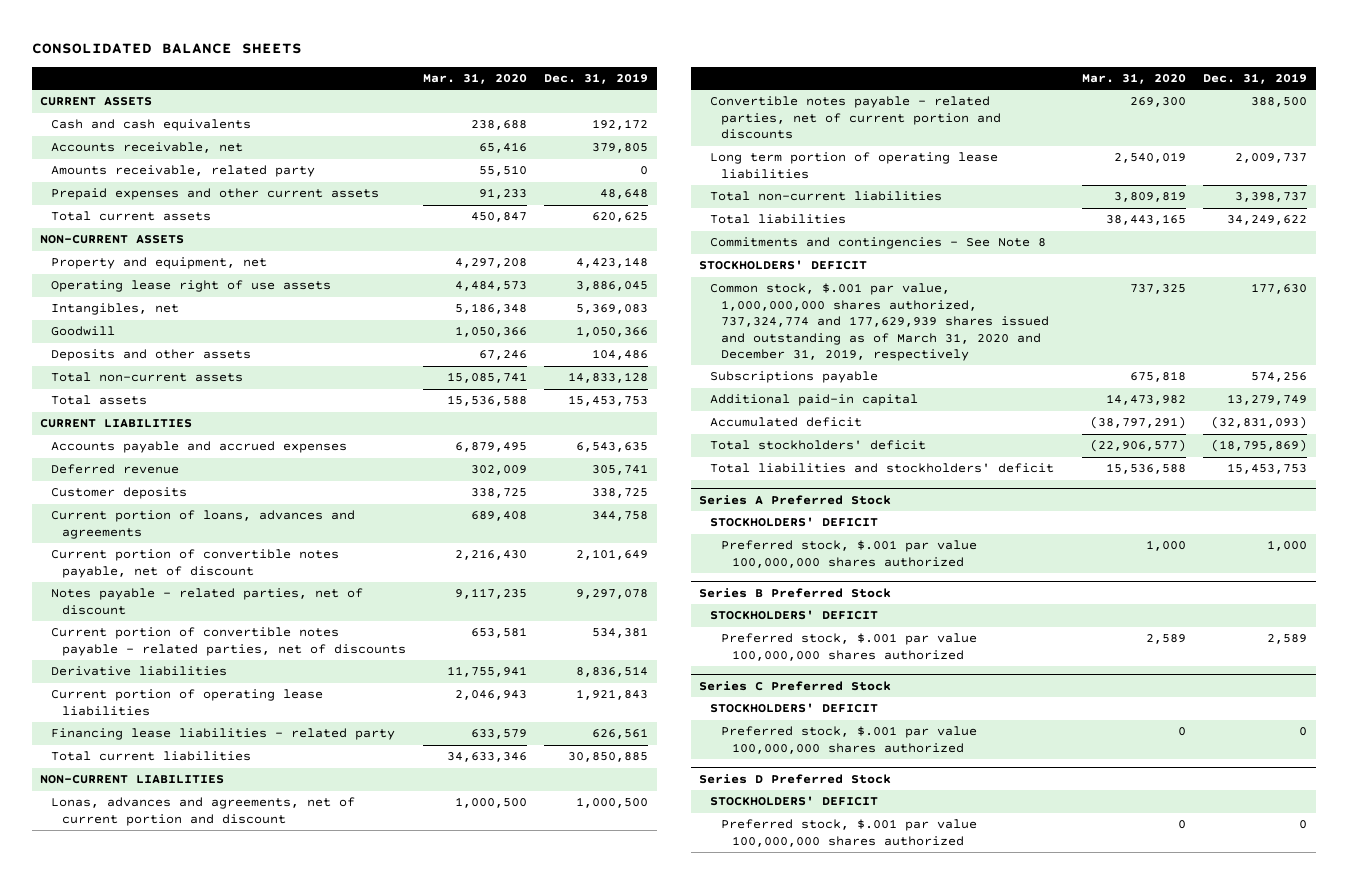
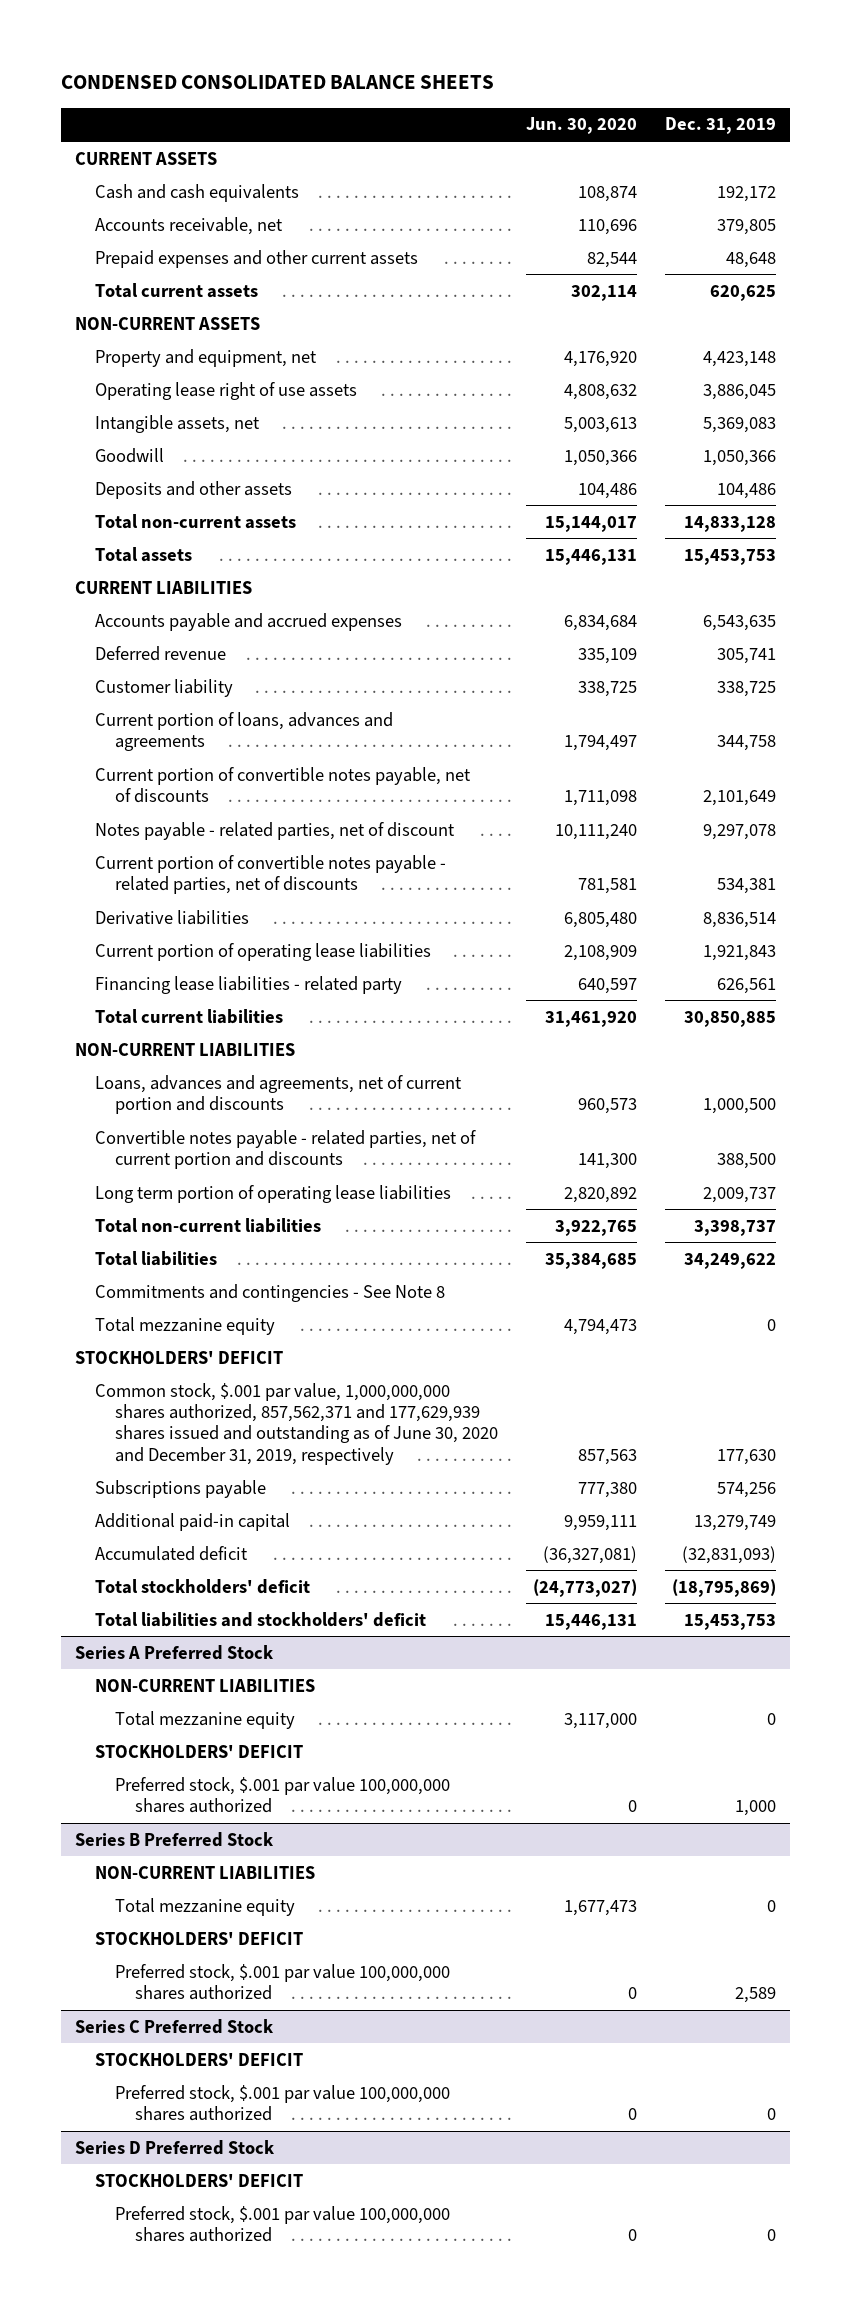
- CONSOLIDATED BALANCE SHEETS
+ CONDENSED CONSOLIDATED BALANCE SHEETS
- | Mar. 31, 2020 | Dec. 31, 2019
+ | Jun. 30, 2020 | Dec. 31, 2019
- Amounts receivable, related party | 55,510 | 0
- Intangibles, net | 5,186,348 | 5,369,083
+ Intangible assets, net | 5,003,613 | 5,369,083
- Customer deposits | 338,725 | 338,725
+ Customer liability | 338,725 | 338,725
- Current portion of convertible notes payable, net of discount | 2,216,430 | 2,101,649
+ Current portion of convertible notes payable, net of discounts | 1,711,098 | 2,101,649
- Lonas, advances and agreements, net of current portion and discount | 1,000,500 | 1,000,500
+ Loans, advances and agreements, net of current portion and discounts | 960,573 | 1,000,500
+ Total mezzanine equity | 4,794,473 | 0
- Common stock, $.001 par value, 1,000,000,000 shares authorized, 737,324,774 and 177,629,939 shares issued and outstanding as of March 31, 2020 and December 31, 2019, respectively | 737,325 | 177,630
+ Common stock, $.001 par value, 1,000,000,000 shares authorized, 857,562,371 and 177,629,939 shares issued and outstanding as of June 30, 2020 and December 31, 2019, respectively | 857,563 | 177,630
@ Series A Preferred Stock
+ NON-CURRENT LIABILITIES
+ Total mezzanine equity | 3,117,000 | 0
@ Series B Preferred Stock
+ NON-CURRENT LIABILITIES
+ Total mezzanine equity | 1,677,473 | 0

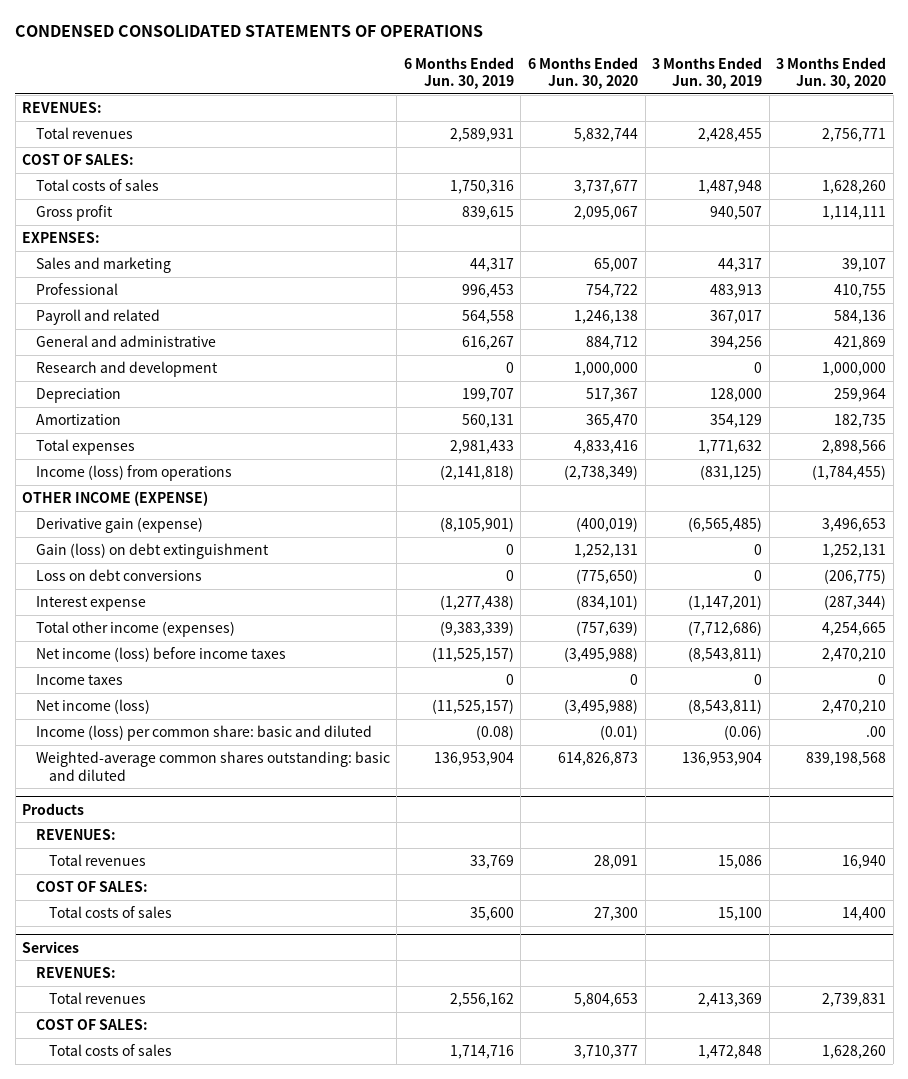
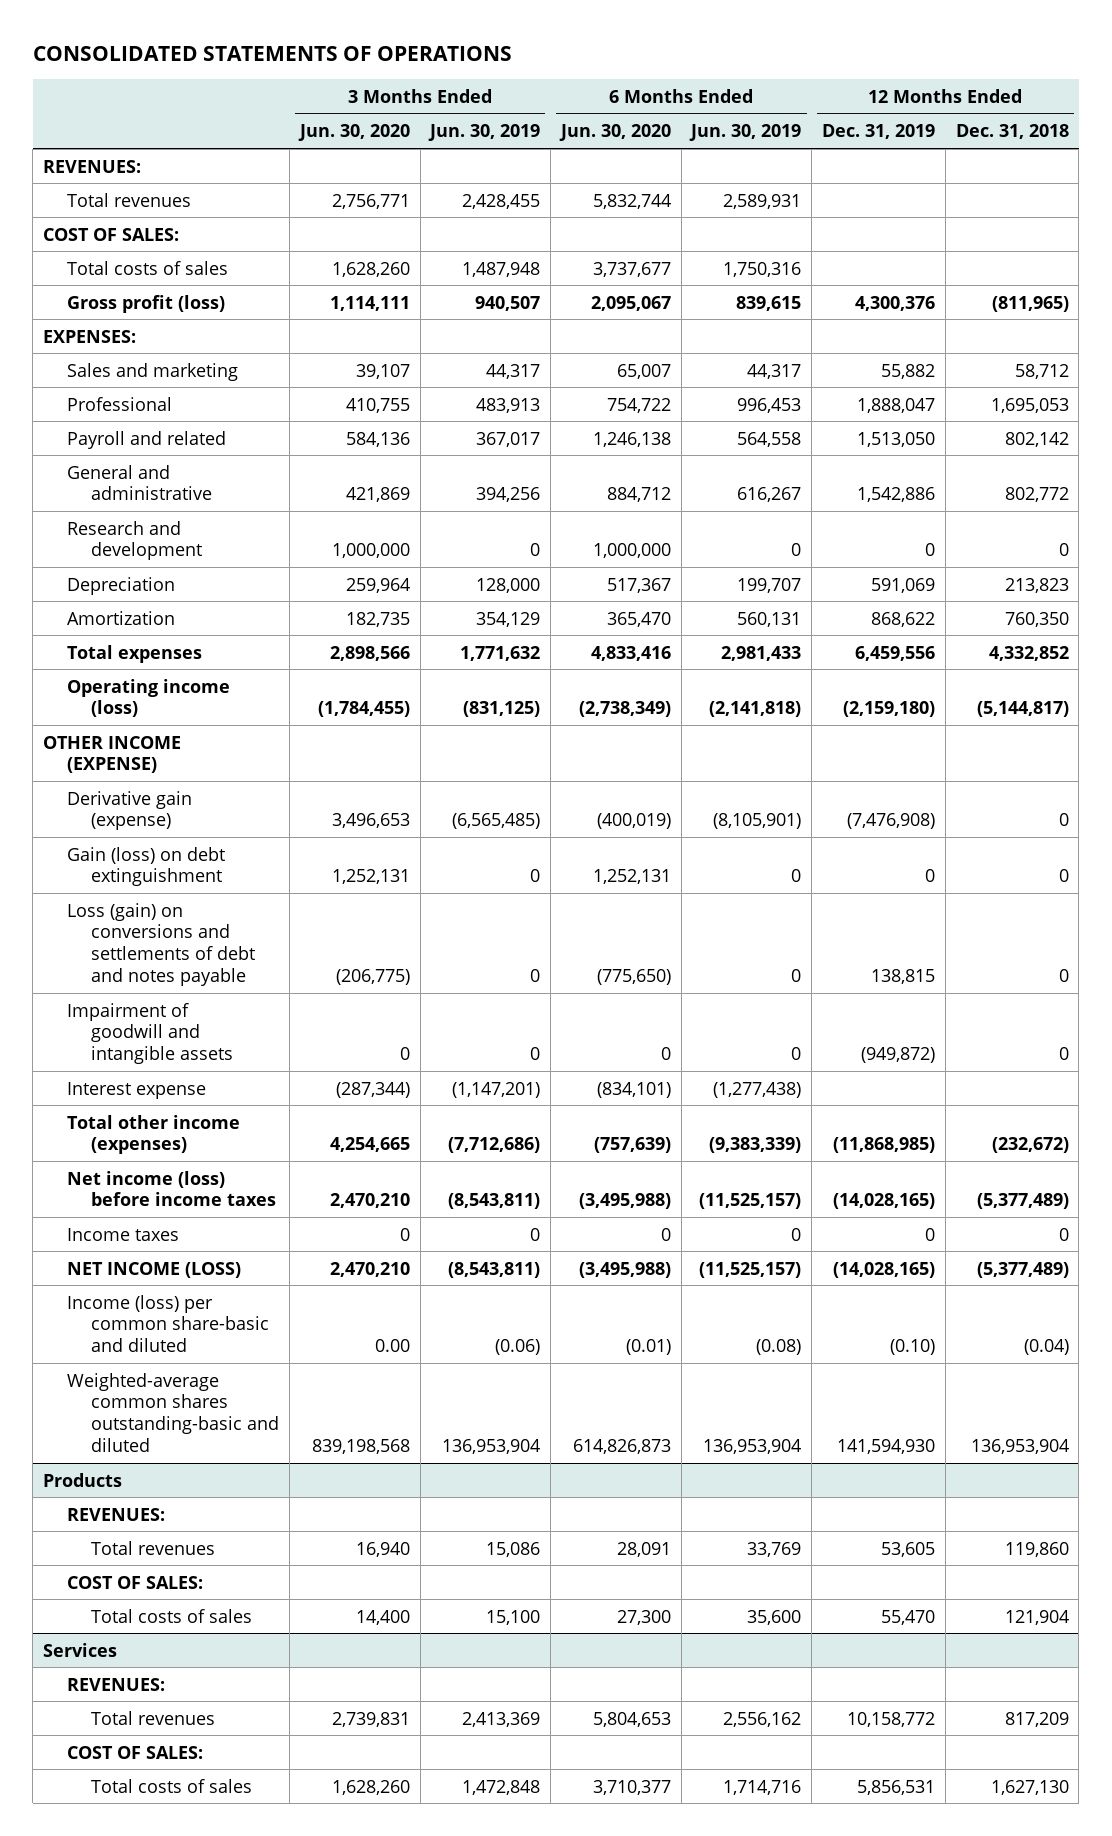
- CONDENSED CONSOLIDATED STATEMENTS OF OPERATIONS
+ CONSOLIDATED STATEMENTS OF OPERATIONS
- | 6 Months Ended Jun. 30, 2019 | 6 Months Ended Jun. 30, 2020 | 3 Months Ended Jun. 30, 2019 | 3 Months Ended Jun. 30, 2020
+ | 3 Months Ended Jun. 30, 2020 | 3 Months Ended Jun. 30, 2019 | 6 Months Ended Jun. 30, 2020 | 6 Months Ended Jun. 30, 2019 | 12 Months Ended Dec. 31, 2019 | 12 Months Ended Dec. 31, 2018
- Gross profit | 839,615 | 2,095,067 | 940,507 | 1,114,111
+ Gross profit (loss) | 1,114,111 | 940,507 | 2,095,067 | 839,615 | 4,300,376 | (811,965)
- Income (loss) from operations | (2,141,818) | (2,738,349) | (831,125) | (1,784,455)
+ Operating income (loss) | (1,784,455) | (831,125) | (2,738,349) | (2,141,818) | (2,159,180) | (5,144,817)
- Loss on debt conversions | 0 | (775,650) | 0 | (206,775)
+ Loss (gain) on conversions and settlements of debt and notes payable | (206,775) | 0 | (775,650) | 0 | 138,815 | 0
+ Impairment of goodwill and intangible assets | 0 | 0 | 0 | 0 | (949,872) | 0
- Net income (loss) | (11,525,157) | (3,495,988) | (8,543,811) | 2,470,210
- Income (loss) per common share: basic and diluted | (0.08) | (0.01) | (0.06) | .00
- Weighted-average common shares outstanding: basic and diluted | 136,953,904 | 614,826,873 | 136,953,904 | 839,198,568
+ NET INCOME (LOSS) | 2,470,210 | (8,543,811) | (3,495,988) | (11,525,157) | (14,028,165) | (5,377,489)
+ Income (loss) per common share-basic and diluted | 0.00 | (0.06) | (0.01) | (0.08) | (0.10) | (0.04)
+ Weighted-average common shares outstanding-basic and diluted | 839,198,568 | 136,953,904 | 614,826,873 | 136,953,904 | 141,594,930 | 136,953,904

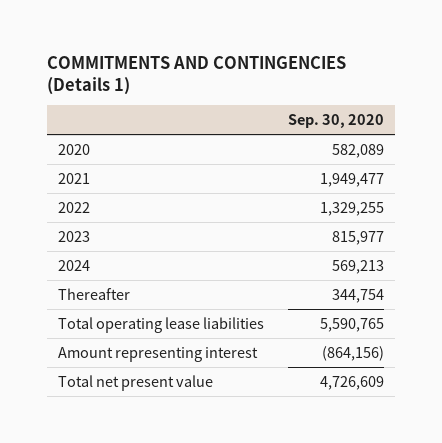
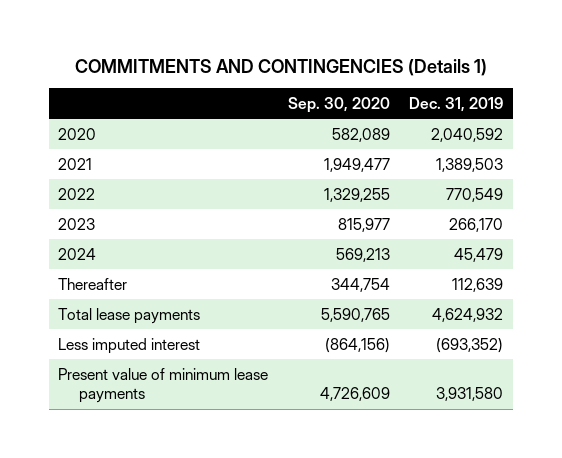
- | Sep. 30, 2020
+ | Sep. 30, 2020 | Dec. 31, 2019
- Total operating lease liabilities | 5,590,765
- Amount representing interest | (864,156)
- Total net present value | 4,726,609
+ Total lease payments | 5,590,765 | 4,624,932
+ Less imputed interest | (864,156) | (693,352)
+ Present value of minimum lease payments | 4,726,609 | 3,931,580

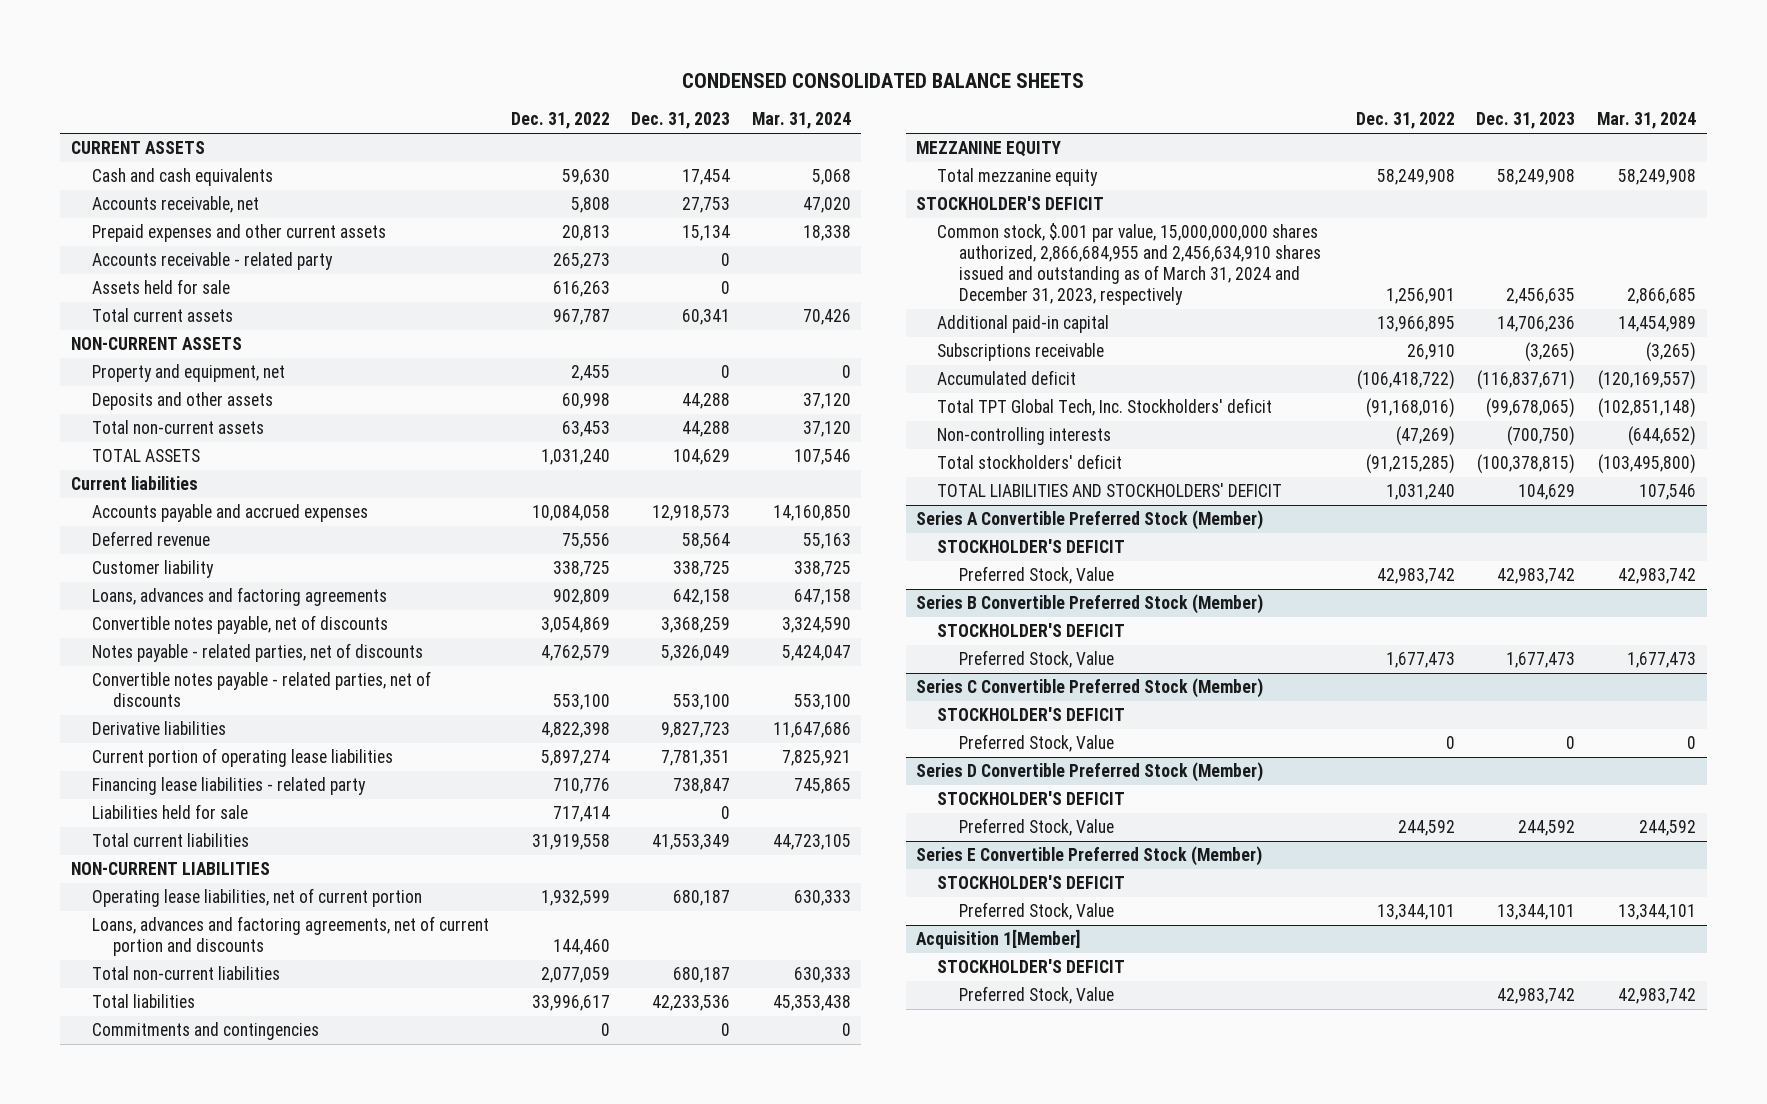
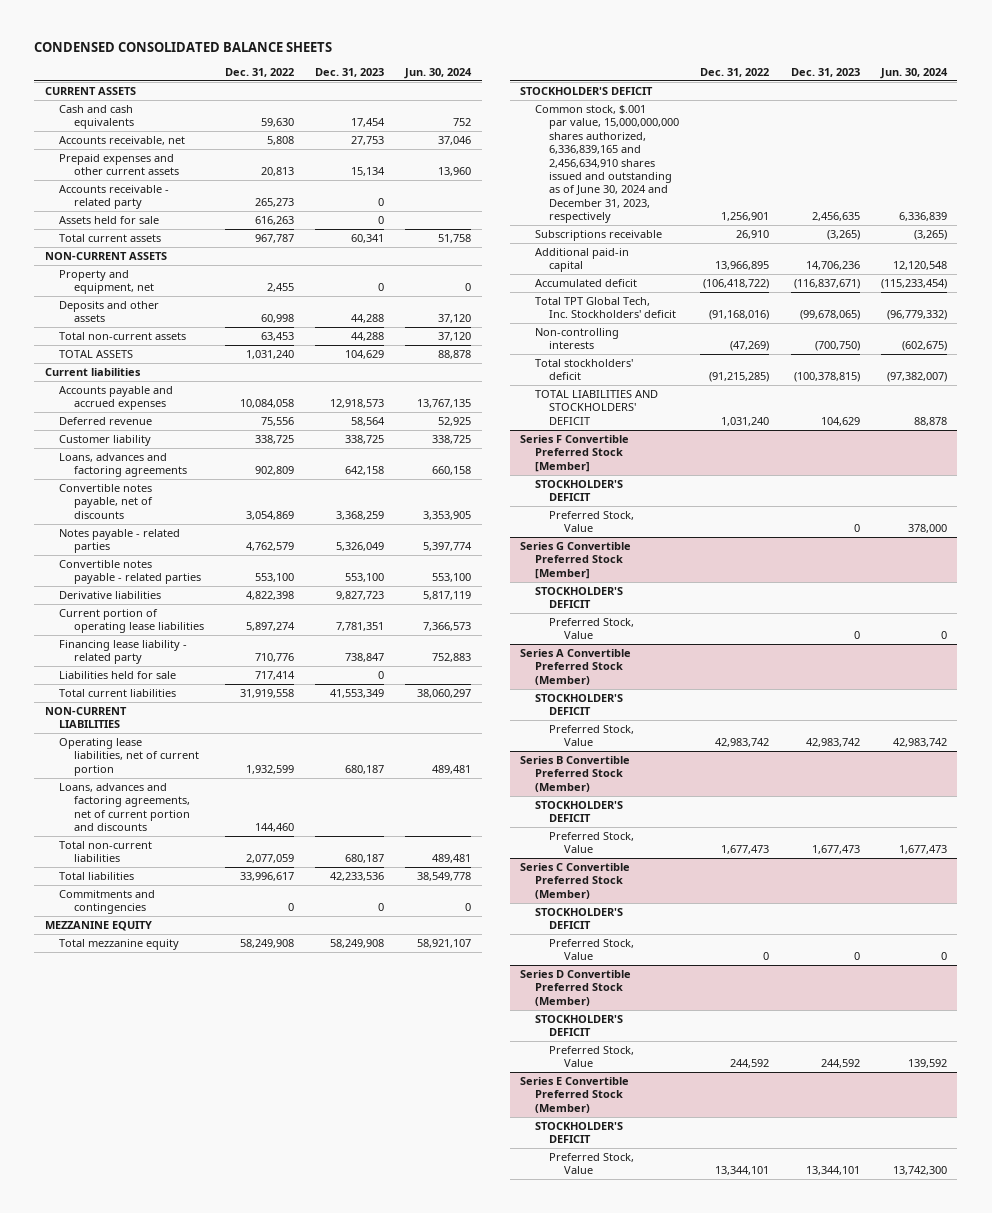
- | Dec. 31, 2022 | Dec. 31, 2023 | Mar. 31, 2024
+ | Dec. 31, 2022 | Dec. 31, 2023 | Jun. 30, 2024
- Notes payable - related parties, net of discounts | 4,762,579 | 5,326,049 | 5,424,047
- Convertible notes payable - related parties, net of discounts | 553,100 | 553,100 | 553,100
+ Notes payable - related parties | 4,762,579 | 5,326,049 | 5,397,774
+ Convertible notes payable - related parties | 553,100 | 553,100 | 553,100
- Financing lease liabilities - related party | 710,776 | 738,847 | 745,865
+ Financing lease liability - related party | 710,776 | 738,847 | 752,883
- Common stock, $.001 par value, 15,000,000,000 shares authorized, 2,866,684,955 and 2,456,634,910 shares issued and outstanding as of March 31, 2024 and December 31, 2023, respectively | 1,256,901 | 2,456,635 | 2,866,685
+ Common stock, $.001 par value, 15,000,000,000 shares authorized, 6,336,839,165 and 2,456,634,910 shares issued and outstanding as of June 30, 2024 and December 31, 2023, respectively | 1,256,901 | 2,456,635 | 6,336,839
moved down: Additional paid-in capital | 13,966,895 | 14,706,236 | 12,120,548
+ Series F Convertible Preferred Stock [Member]
+ STOCKHOLDER'S DEFICIT
+ Preferred Stock, Value | | 0 | 378,000
+ Series G Convertible Preferred Stock [Member]
+ STOCKHOLDER'S DEFICIT
+ Preferred Stock, Value | | 0 | 0
- Acquisition 1[Member]
- STOCKHOLDER'S DEFICIT
- Preferred Stock, Value | | 42,983,742 | 42,983,742

